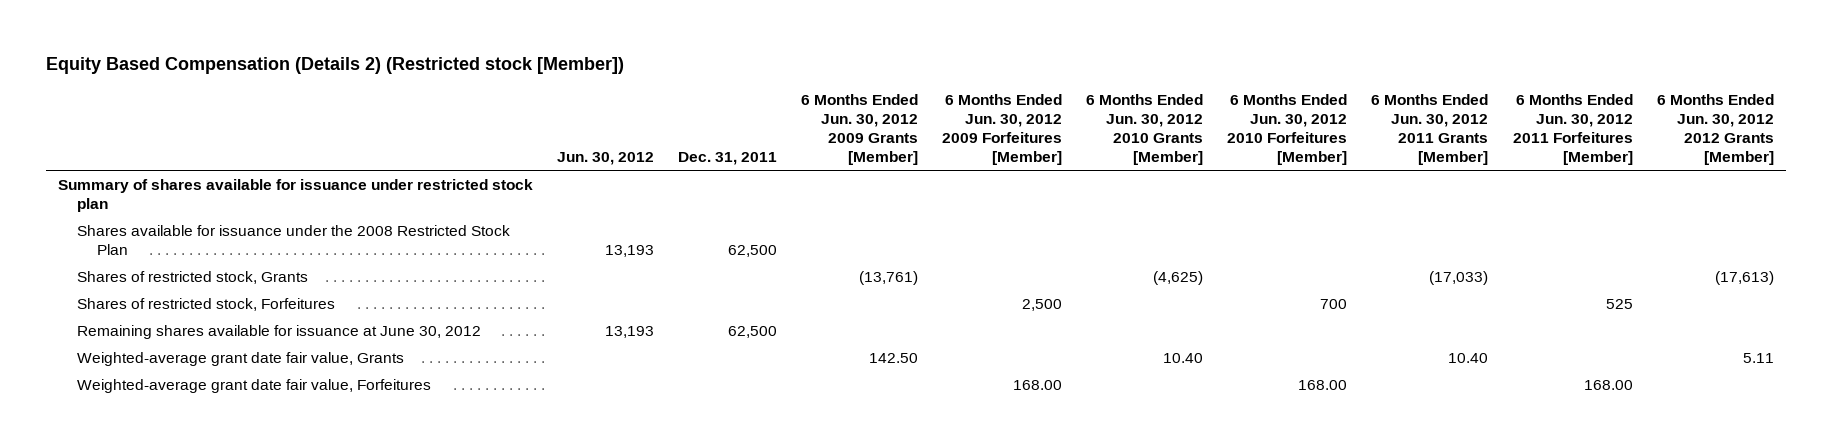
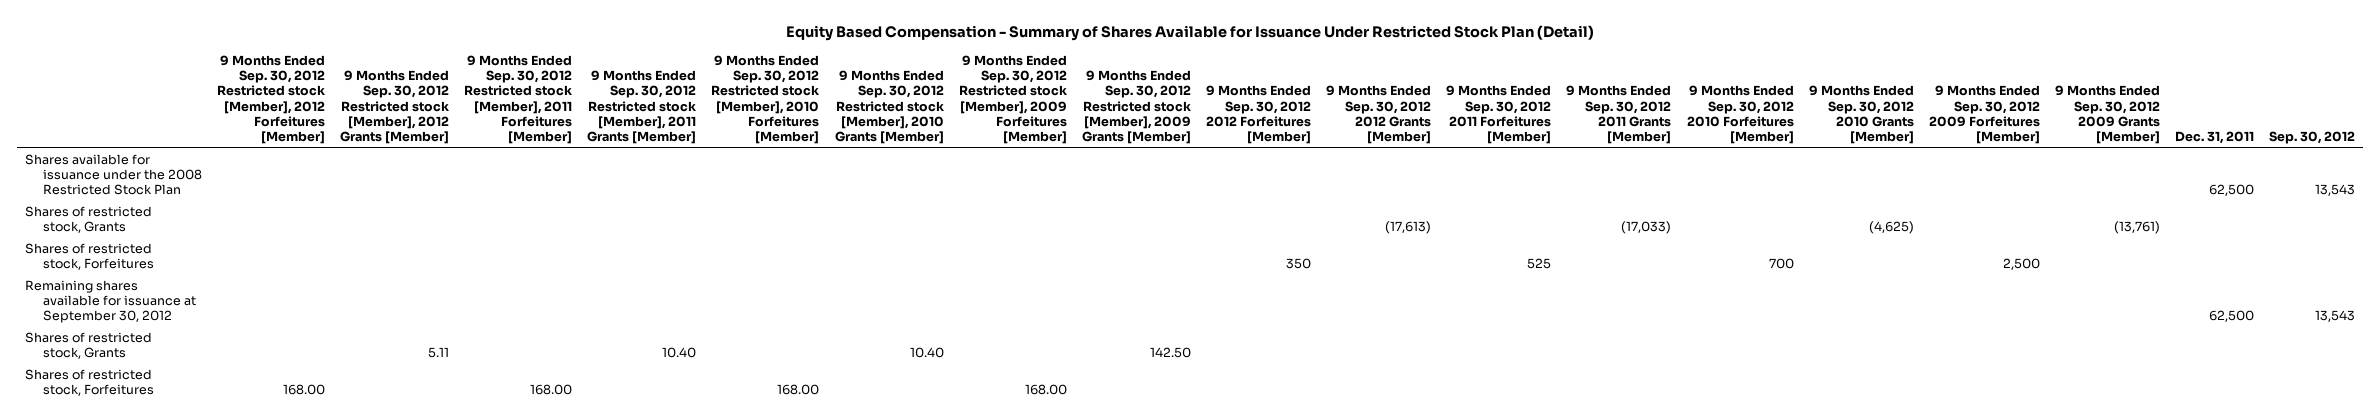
- Equity Based Compensation (Details 2) (Restricted stock [Member])
+ Equity Based Compensation - Summary of Shares Available for Issuance Under Restricted Stock Plan (Detail)
- | Jun. 30, 2012 | Dec. 31, 2011 | 6 Months Ended Jun. 30, 2012 2009 Grants [Member] | 6 Months Ended Jun. 30, 2012 2009 Forfeitures [Member] | 6 Months Ended Jun. 30, 2012 2010 Grants [Member] | 6 Months Ended Jun. 30, 2012 2010 Forfeitures [Member] | 6 Months Ended Jun. 30, 2012 2011 Grants [Member] | 6 Months Ended Jun. 30, 2012 2011 Forfeitures [Member] | 6 Months Ended Jun. 30, 2012 2012 Grants [Member]
+ | 9 Months Ended Sep. 30, 2012 Restricted stock [Member], 2012 Forfeitures [Member] | 9 Months Ended Sep. 30, 2012 Restricted stock [Member], 2012 Grants [Member] | 9 Months Ended Sep. 30, 2012 Restricted stock [Member], 2011 Forfeitures [Member] | 9 Months Ended Sep. 30, 2012 Restricted stock [Member], 2011 Grants [Member] | 9 Months Ended Sep. 30, 2012 Restricted stock [Member], 2010 Forfeitures [Member] | 9 Months Ended Sep. 30, 2012 Restricted stock [Member], 2010 Grants [Member] | 9 Months Ended Sep. 30, 2012 Restricted stock [Member], 2009 Forfeitures [Member] | 9 Months Ended Sep. 30, 2012 Restricted stock [Member], 2009 Grants [Member] | 9 Months Ended Sep. 30, 2012 2012 Forfeitures [Member] | 9 Months Ended Sep. 30, 2012 2012 Grants [Member] | 9 Months Ended Sep. 30, 2012 2011 Forfeitures [Member] | 9 Months Ended Sep. 30, 2012 2011 Grants [Member] | 9 Months Ended Sep. 30, 2012 2010 Forfeitures [Member] | 9 Months Ended Sep. 30, 2012 2010 Grants [Member] | 9 Months Ended Sep. 30, 2012 2009 Forfeitures [Member] | 9 Months Ended Sep. 30, 2012 2009 Grants [Member] | Dec. 31, 2011 | Sep. 30, 2012
- Summary of shares available for issuance under restricted stock plan
- Remaining shares available for issuance at June 30, 2012 | 13,193 | 62,500 | | | | | | |
- Weighted-average grant date fair value, Grants | | | 142.50 | | 10.40 | | 10.40 | | 5.11
- Weighted-average grant date fair value, Forfeitures | | | | 168.00 | | 168.00 | | 168.00 |
+ Remaining shares available for issuance at September 30, 2012 | | | | | | | | | | | | | | | | | 62,500 | 13,543
+ Shares of restricted stock, Grants | | 5.11 | | 10.40 | | 10.40 | | 142.50 | | | | | | | | | |
+ Shares of restricted stock, Forfeitures | 168.00 | | 168.00 | | 168.00 | | 168.00 | | | | | | | | | | |

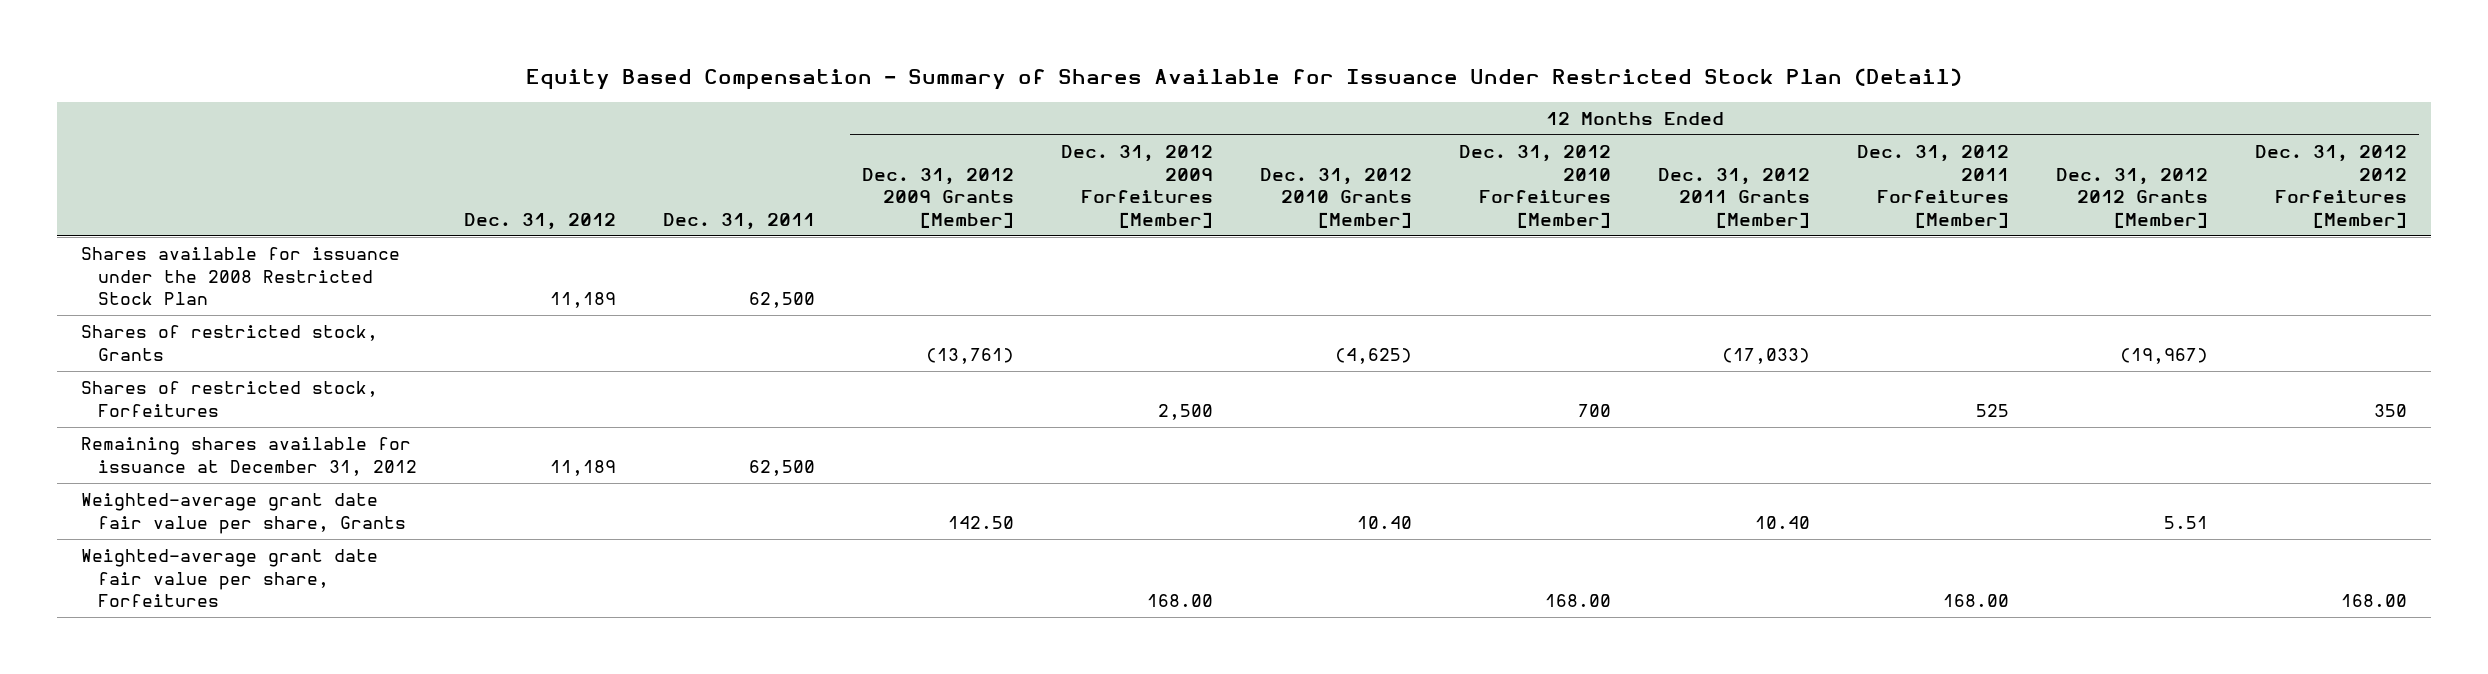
- | 9 Months Ended Sep. 30, 2012 Restricted stock [Member], 2012 Forfeitures [Member] | 9 Months Ended Sep. 30, 2012 Restricted stock [Member], 2012 Grants [Member] | 9 Months Ended Sep. 30, 2012 Restricted stock [Member], 2011 Forfeitures [Member] | 9 Months Ended Sep. 30, 2012 Restricted stock [Member], 2011 Grants [Member] | 9 Months Ended Sep. 30, 2012 Restricted stock [Member], 2010 Forfeitures [Member] | 9 Months Ended Sep. 30, 2012 Restricted stock [Member], 2010 Grants [Member] | 9 Months Ended Sep. 30, 2012 Restricted stock [Member], 2009 Forfeitures [Member] | 9 Months Ended Sep. 30, 2012 Restricted stock [Member], 2009 Grants [Member] | 9 Months Ended Sep. 30, 2012 2012 Forfeitures [Member] | 9 Months Ended Sep. 30, 2012 2012 Grants [Member] | 9 Months Ended Sep. 30, 2012 2011 Forfeitures [Member] | 9 Months Ended Sep. 30, 2012 2011 Grants [Member] | 9 Months Ended Sep. 30, 2012 2010 Forfeitures [Member] | 9 Months Ended Sep. 30, 2012 2010 Grants [Member] | 9 Months Ended Sep. 30, 2012 2009 Forfeitures [Member] | 9 Months Ended Sep. 30, 2012 2009 Grants [Member] | Dec. 31, 2011 | Sep. 30, 2012
+ | Dec. 31, 2012 | Dec. 31, 2011 | 12 Months Ended Dec. 31, 2012 2009 Grants [Member] | 12 Months Ended Dec. 31, 2012 2009 Forfeitures [Member] | 12 Months Ended Dec. 31, 2012 2010 Grants [Member] | 12 Months Ended Dec. 31, 2012 2010 Forfeitures [Member] | 12 Months Ended Dec. 31, 2012 2011 Grants [Member] | 12 Months Ended Dec. 31, 2012 2011 Forfeitures [Member] | 12 Months Ended Dec. 31, 2012 2012 Grants [Member] | 12 Months Ended Dec. 31, 2012 2012 Forfeitures [Member]
- Remaining shares available for issuance at September 30, 2012 | | | | | | | | | | | | | | | | | 62,500 | 13,543
- Shares of restricted stock, Grants | | 5.11 | | 10.40 | | 10.40 | | 142.50 | | | | | | | | | |
- Shares of restricted stock, Forfeitures | 168.00 | | 168.00 | | 168.00 | | 168.00 | | | | | | | | | | |
+ Remaining shares available for issuance at December 31, 2012 | 11,189 | 62,500 | | | | | | | |
+ Weighted-average grant date fair value per share, Grants | | | 142.50 | | 10.40 | | 10.40 | | 5.51 |
+ Weighted-average grant date fair value per share, Forfeitures | | | | 168.00 | | 168.00 | | 168.00 | | 168.00

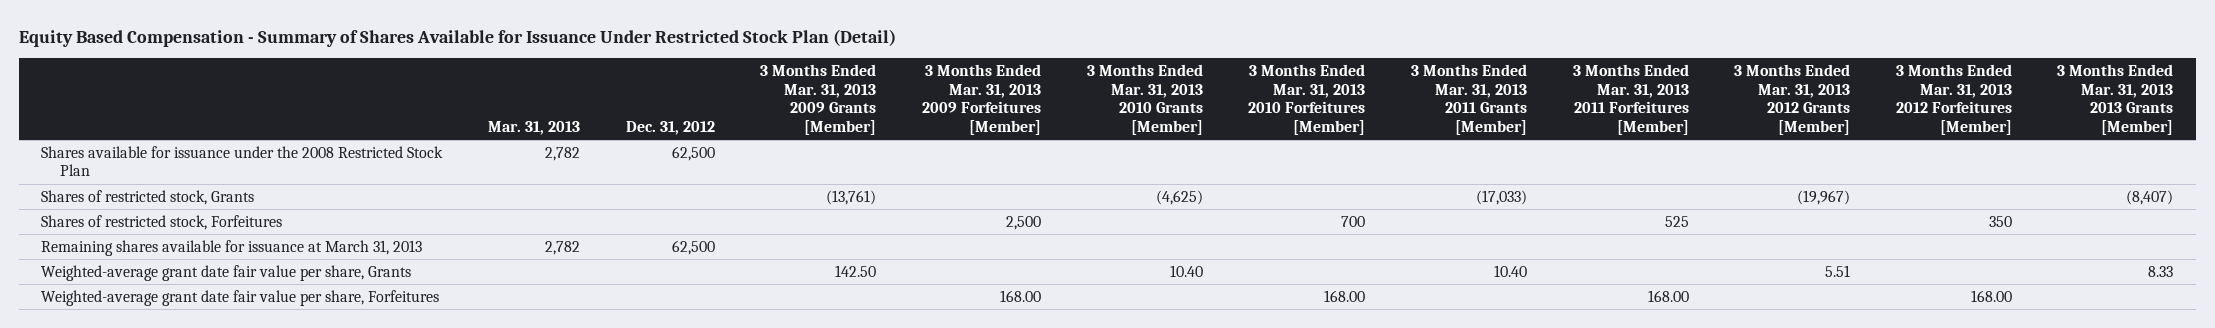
- | Dec. 31, 2012 | Dec. 31, 2011 | 12 Months Ended Dec. 31, 2012 2009 Grants [Member] | 12 Months Ended Dec. 31, 2012 2009 Forfeitures [Member] | 12 Months Ended Dec. 31, 2012 2010 Grants [Member] | 12 Months Ended Dec. 31, 2012 2010 Forfeitures [Member] | 12 Months Ended Dec. 31, 2012 2011 Grants [Member] | 12 Months Ended Dec. 31, 2012 2011 Forfeitures [Member] | 12 Months Ended Dec. 31, 2012 2012 Grants [Member] | 12 Months Ended Dec. 31, 2012 2012 Forfeitures [Member]
+ | Mar. 31, 2013 | Dec. 31, 2012 | 3 Months Ended Mar. 31, 2013 2009 Grants [Member] | 3 Months Ended Mar. 31, 2013 2009 Forfeitures [Member] | 3 Months Ended Mar. 31, 2013 2010 Grants [Member] | 3 Months Ended Mar. 31, 2013 2010 Forfeitures [Member] | 3 Months Ended Mar. 31, 2013 2011 Grants [Member] | 3 Months Ended Mar. 31, 2013 2011 Forfeitures [Member] | 3 Months Ended Mar. 31, 2013 2012 Grants [Member] | 3 Months Ended Mar. 31, 2013 2012 Forfeitures [Member] | 3 Months Ended Mar. 31, 2013 2013 Grants [Member]
- Shares available for issuance under the 2008 Restricted Stock Plan | 11,189 | 62,500 | | | | | | | |
+ Shares available for issuance under the 2008 Restricted Stock Plan | 2,782 | 62,500 | | | | | | | | |
- Remaining shares available for issuance at December 31, 2012 | 11,189 | 62,500 | | | | | | | |
+ Remaining shares available for issuance at March 31, 2013 | 2,782 | 62,500 | | | | | | | | |

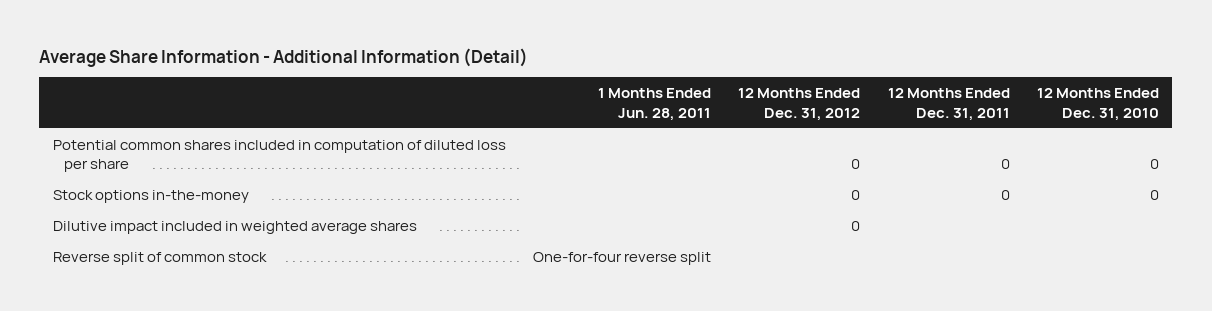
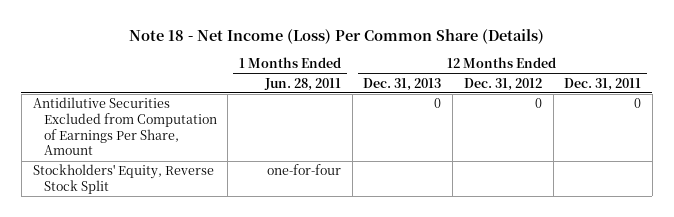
- Average Share Information - Additional Information (Detail)
+ Note 18 - Net Income (Loss) Per Common Share (Details)
- | 1 Months Ended Jun. 28, 2011 | 12 Months Ended Dec. 31, 2012 | 12 Months Ended Dec. 31, 2011 | 12 Months Ended Dec. 31, 2010
+ | 1 Months Ended Jun. 28, 2011 | 12 Months Ended Dec. 31, 2013 | 12 Months Ended Dec. 31, 2012 | 12 Months Ended Dec. 31, 2011
- Potential common shares included in computation of diluted loss per share | | 0 | 0 | 0
- Stock options in-the-money | | 0 | 0 | 0
- Dilutive impact included in weighted average shares | | 0 | |
- Reverse split of common stock | One-for-four reverse split | | |
+ Antidilutive Securities Excluded from Computation of Earnings Per Share, Amount | | 0 | 0 | 0
+ Stockholders' Equity, Reverse Stock Split | one-for-four | | |

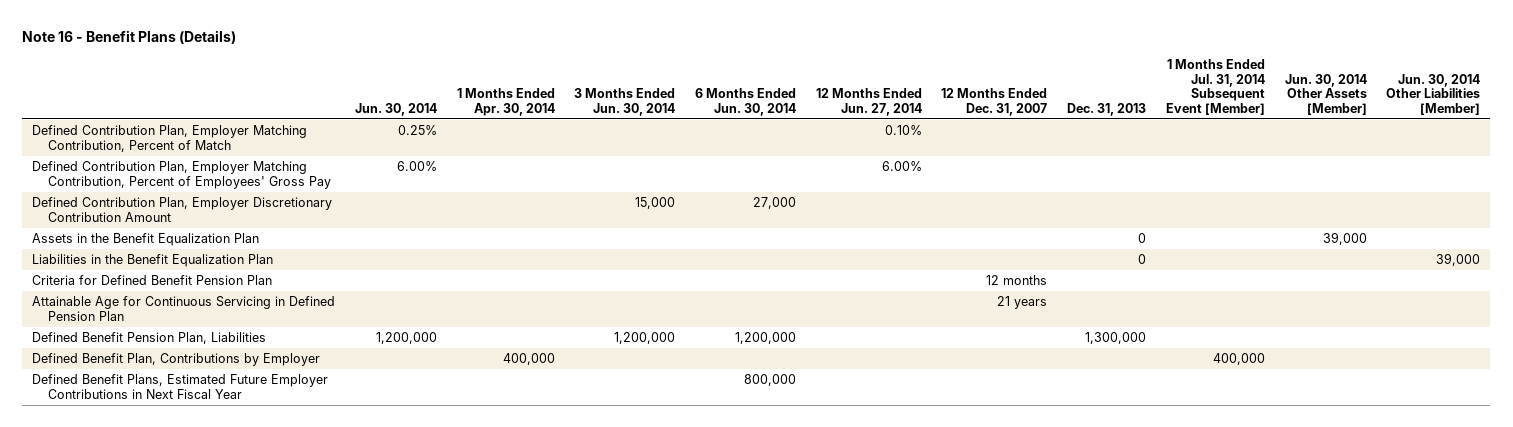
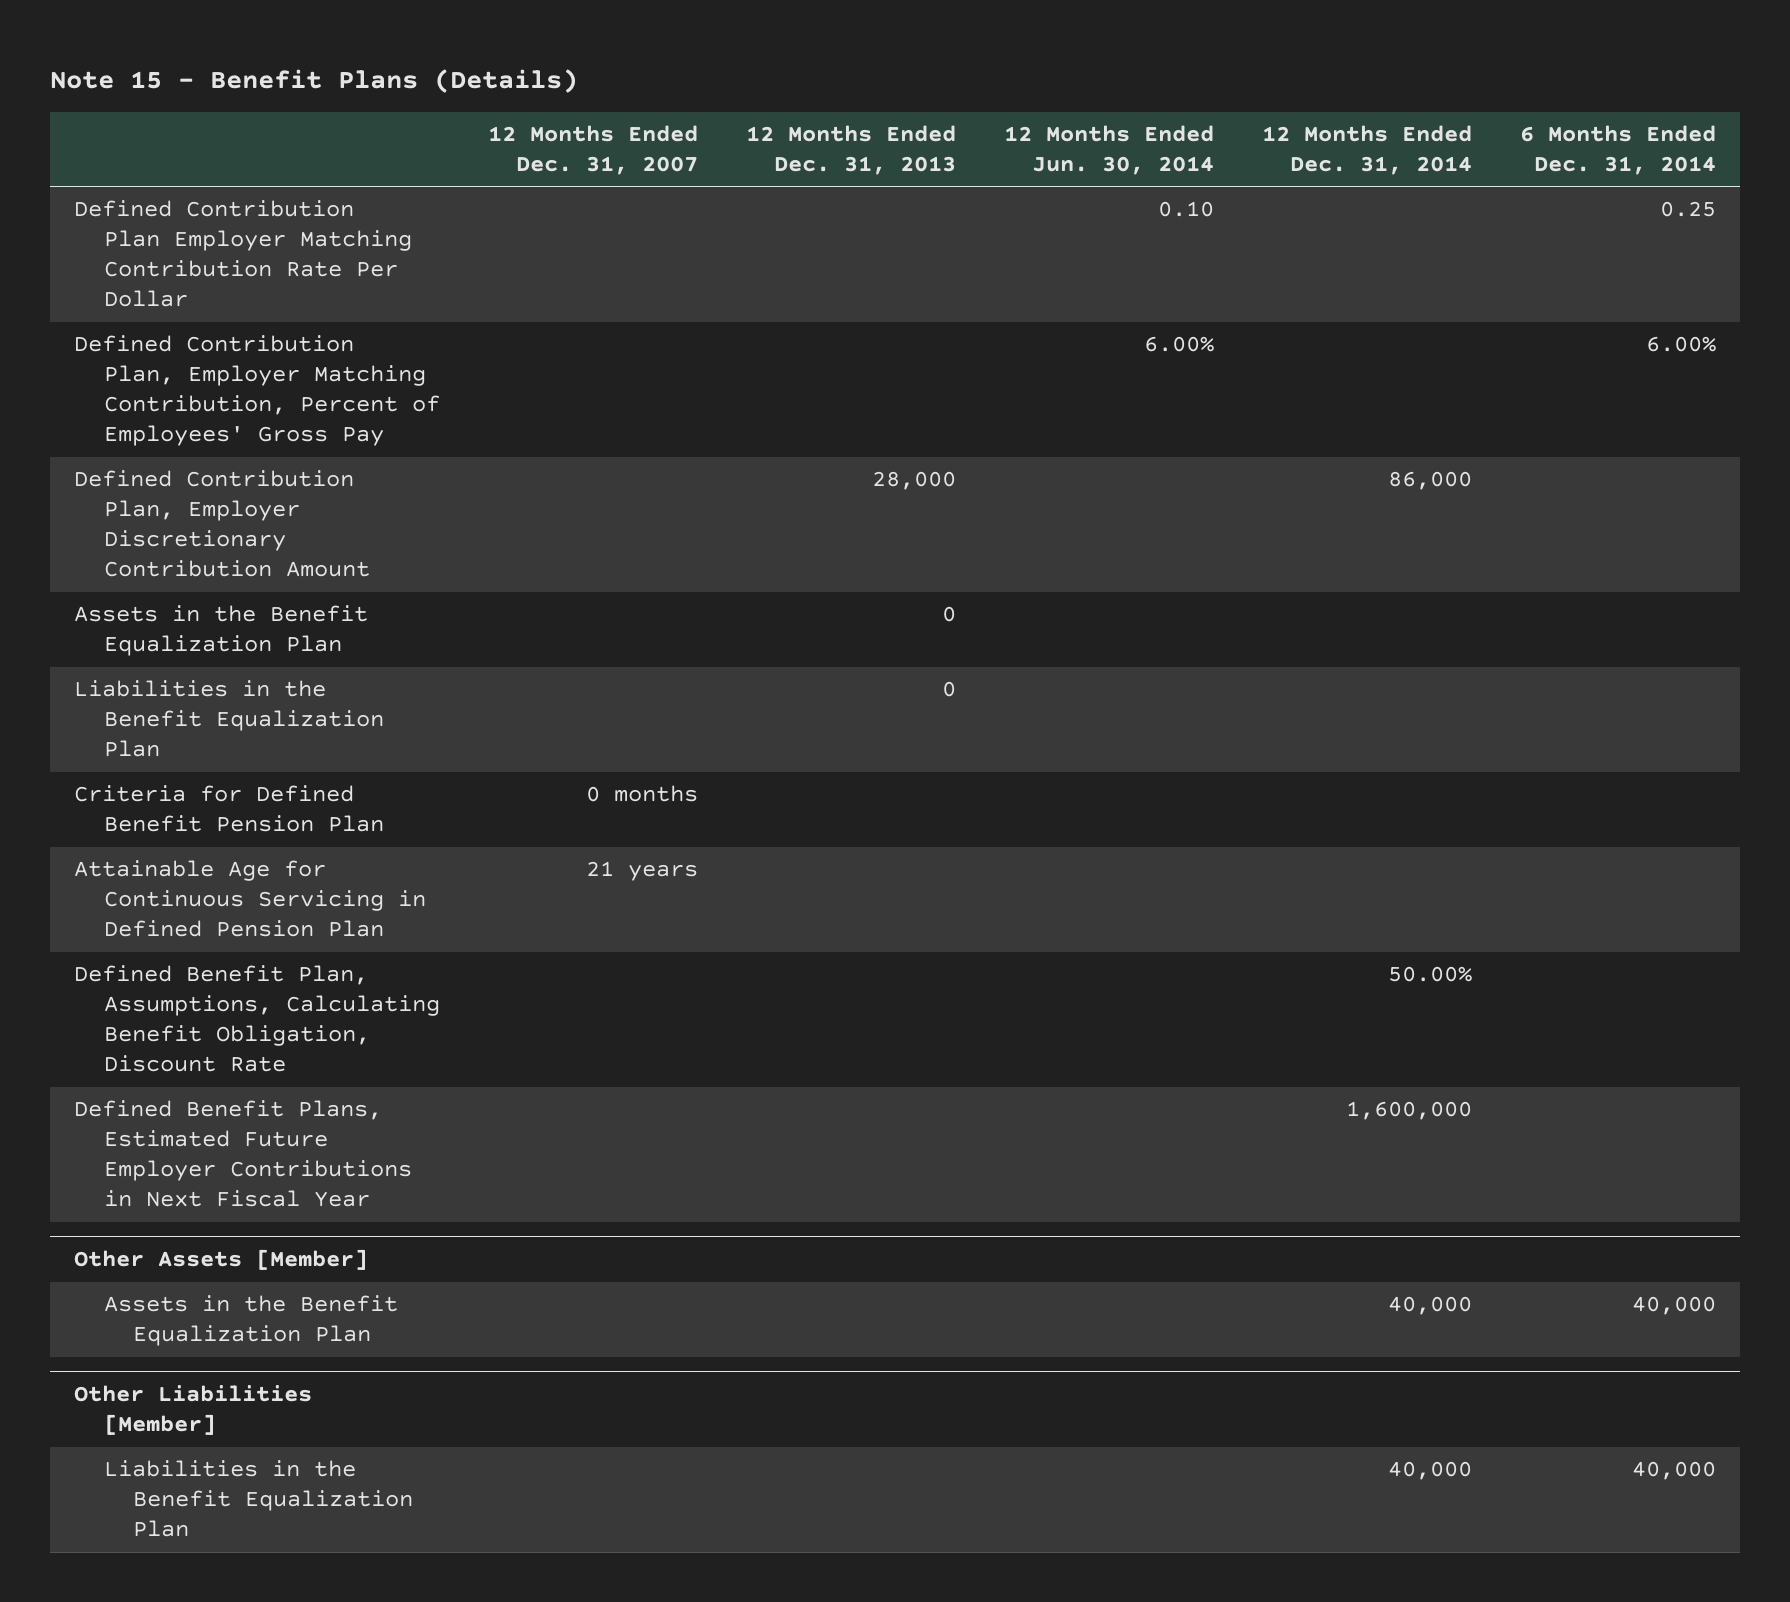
- Note 16 - Benefit Plans (Details)
+ Note 15 - Benefit Plans (Details)
- | Jun. 30, 2014 | 1 Months Ended Apr. 30, 2014 | 3 Months Ended Jun. 30, 2014 | 6 Months Ended Jun. 30, 2014 | 12 Months Ended Jun. 27, 2014 | 12 Months Ended Dec. 31, 2007 | Dec. 31, 2013 | 1 Months Ended Jul. 31, 2014 Subsequent Event [Member] | Jun. 30, 2014 Other Assets [Member] | Jun. 30, 2014 Other Liabilities [Member]
+ | 12 Months Ended Dec. 31, 2007 | 12 Months Ended Dec. 31, 2013 | 12 Months Ended Jun. 30, 2014 | 12 Months Ended Dec. 31, 2014 | 6 Months Ended Dec. 31, 2014
- Defined Contribution Plan, Employer Matching Contribution, Percent of Match | 0.25% | | | | 0.10% | | | | |
+ Defined Contribution Plan Employer Matching Contribution Rate Per Dollar | | | 0.10 | | 0.25
- Criteria for Defined Benefit Pension Plan | | | | | | 12 months | | | |
+ Criteria for Defined Benefit Pension Plan | 0 months | | | |
- Defined Benefit Pension Plan, Liabilities | 1,200,000 | | 1,200,000 | 1,200,000 | | | 1,300,000 | | |
- Defined Benefit Plan, Contributions by Employer | | 400,000 | | | | | | 400,000 | |
+ Defined Benefit Plan, Assumptions, Calculating Benefit Obligation, Discount Rate | | | | 50.00% |
+ Other Assets [Member]
+ Assets in the Benefit Equalization Plan | | | | 40,000 | 40,000
+ Other Liabilities [Member]
+ Liabilities in the Benefit Equalization Plan | | | | 40,000 | 40,000

